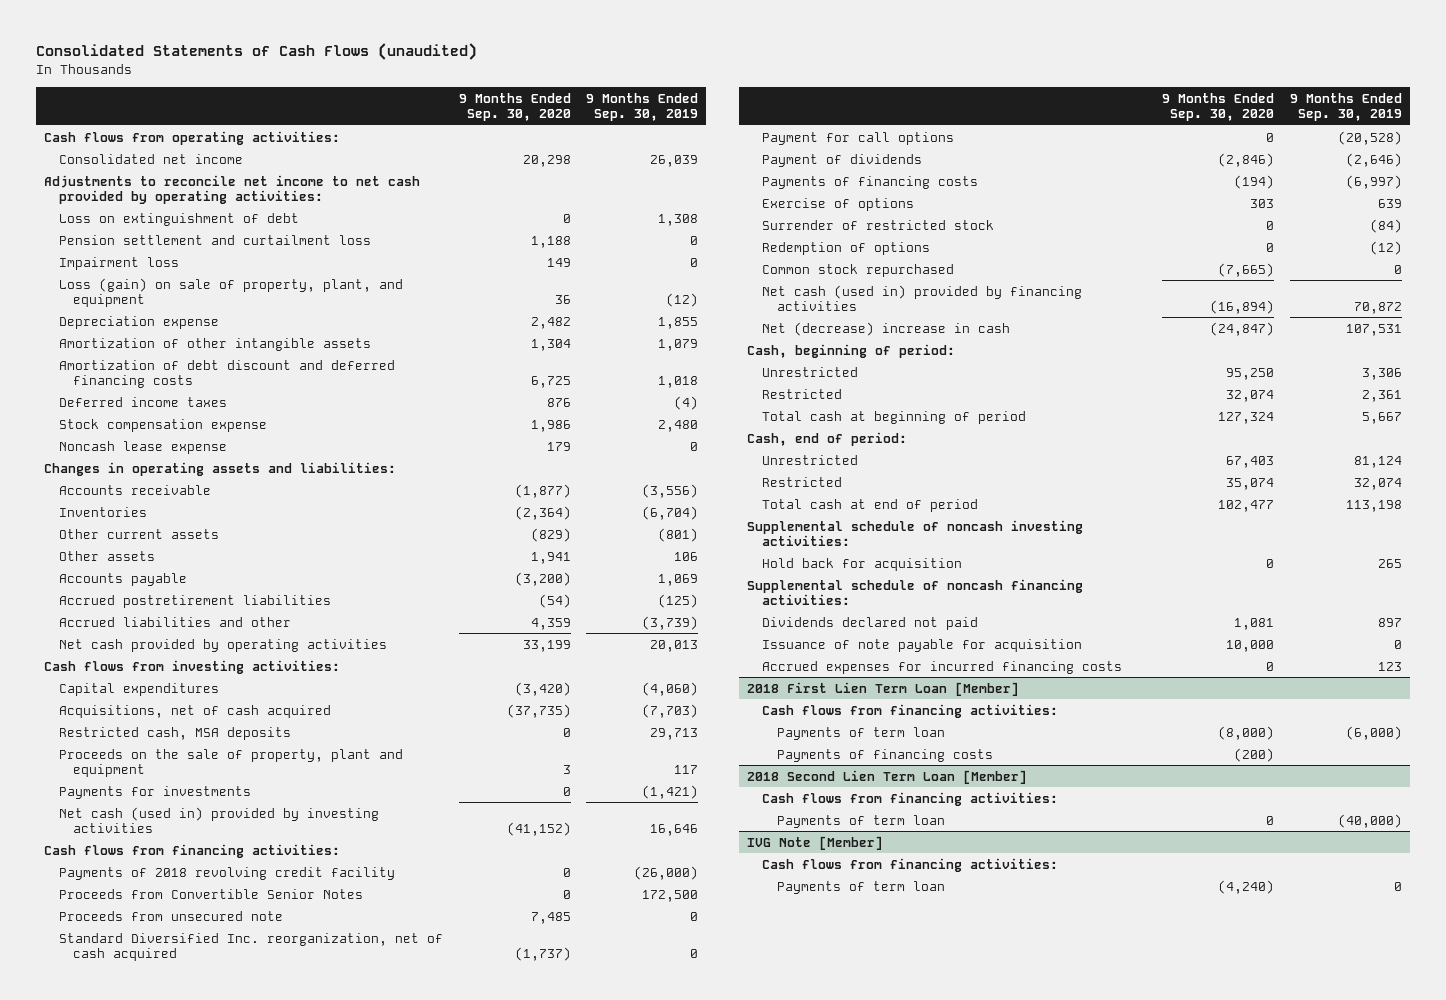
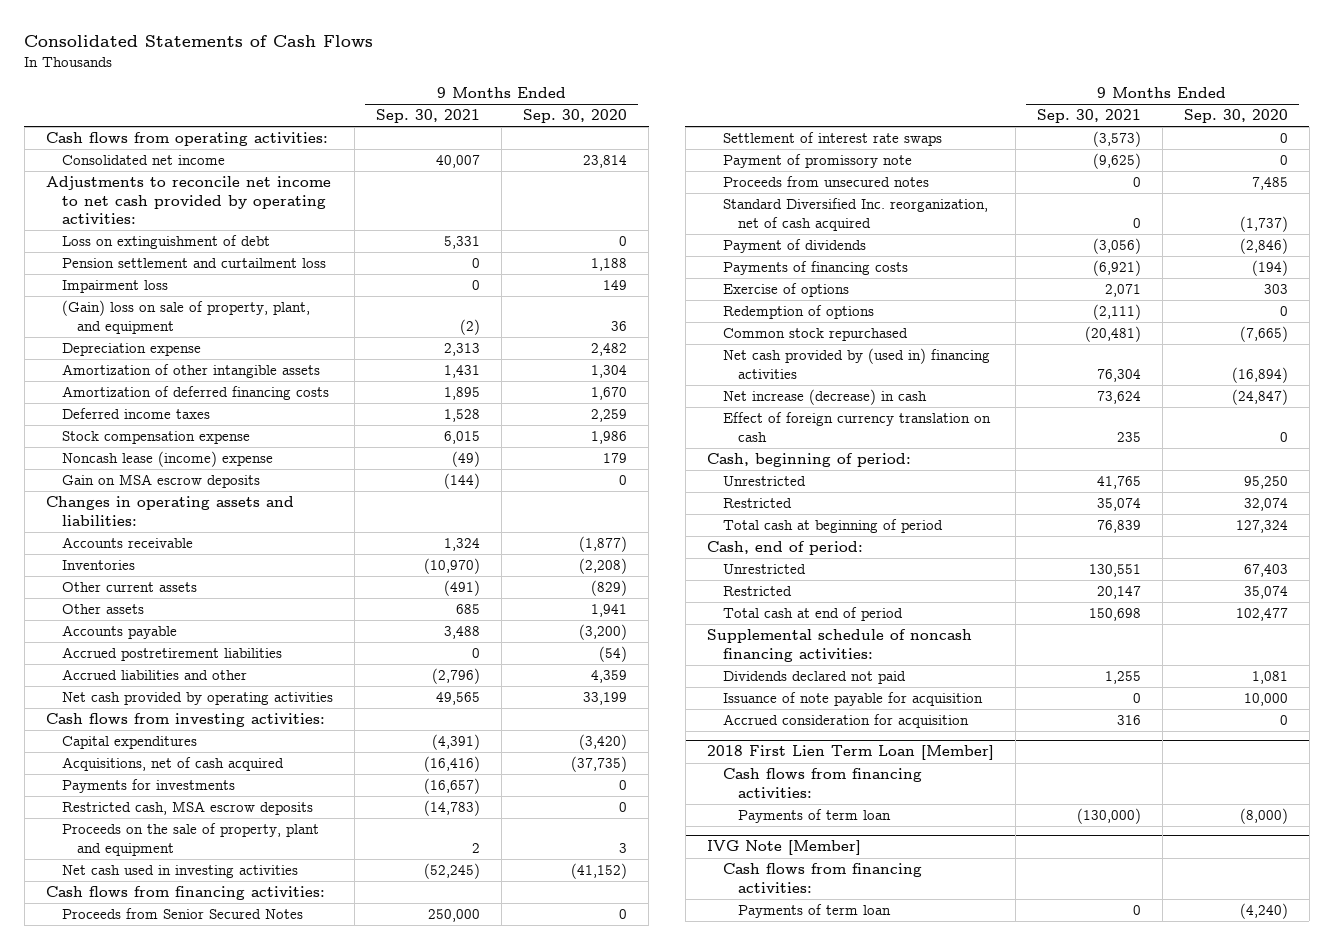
- Consolidated Statements of Cash Flows (unaudited)
+ Consolidated Statements of Cash Flows
- | 9 Months Ended Sep. 30, 2020 | 9 Months Ended Sep. 30, 2019
+ | 9 Months Ended Sep. 30, 2021 | 9 Months Ended Sep. 30, 2020
- Consolidated net income | 20,298 | 26,039
+ Consolidated net income | 40,007 | 23,814
- Loss (gain) on sale of property, plant, and equipment | 36 | (12)
+ (Gain) loss on sale of property, plant, and equipment | (2) | 36
- Amortization of debt discount and deferred financing costs | 6,725 | 1,018
- Deferred income taxes | 876 | (4)
+ Amortization of deferred financing costs | 1,895 | 1,670
+ Deferred income taxes | 1,528 | 2,259
- Noncash lease expense | 179 | 0
+ Noncash lease (income) expense | (49) | 179
+ Gain on MSA escrow deposits | (144) | 0
- Inventories | (2,364) | (6,704)
+ Inventories | (10,970) | (2,208)
- Restricted cash, MSA deposits | 0 | 29,713
- Net cash (used in) provided by investing activities | (41,152) | 16,646
+ Restricted cash, MSA escrow deposits | (14,783) | 0
moved down: Proceeds on the sale of property, plant and equipment | 2 | 3
+ Net cash used in investing activities | (52,245) | (41,152)
- Payments of 2018 revolving credit facility | 0 | (26,000)
- Proceeds from Convertible Senior Notes | 0 | 172,500
- Proceeds from unsecured note | 7,485 | 0
+ Proceeds from Senior Secured Notes | 250,000 | 0
+ Settlement of interest rate swaps | (3,573) | 0
+ Payment of promissory note | (9,625) | 0
+ Proceeds from unsecured notes | 0 | 7,485
- Payment for call options | 0 | (20,528)
- Surrender of restricted stock | 0 | (84)
- Net cash (used in) provided by financing activities | (16,894) | 70,872
- Net (decrease) increase in cash | (24,847) | 107,531
+ Net cash provided by (used in) financing activities | 76,304 | (16,894)
+ Net increase (decrease) in cash | 73,624 | (24,847)
+ Effect of foreign currency translation on cash | 235 | 0
- Supplemental schedule of noncash investing activities:
- Hold back for acquisition | 0 | 265
- Accrued expenses for incurred financing costs | 0 | 123
+ Accrued consideration for acquisition | 316 | 0
@ 2018 First Lien Term Loan [Member]
- Payments of financing costs | (200) |
- 2018 Second Lien Term Loan [Member]
- Cash flows from financing activities:
- Payments of term loan | 0 | (40,000)

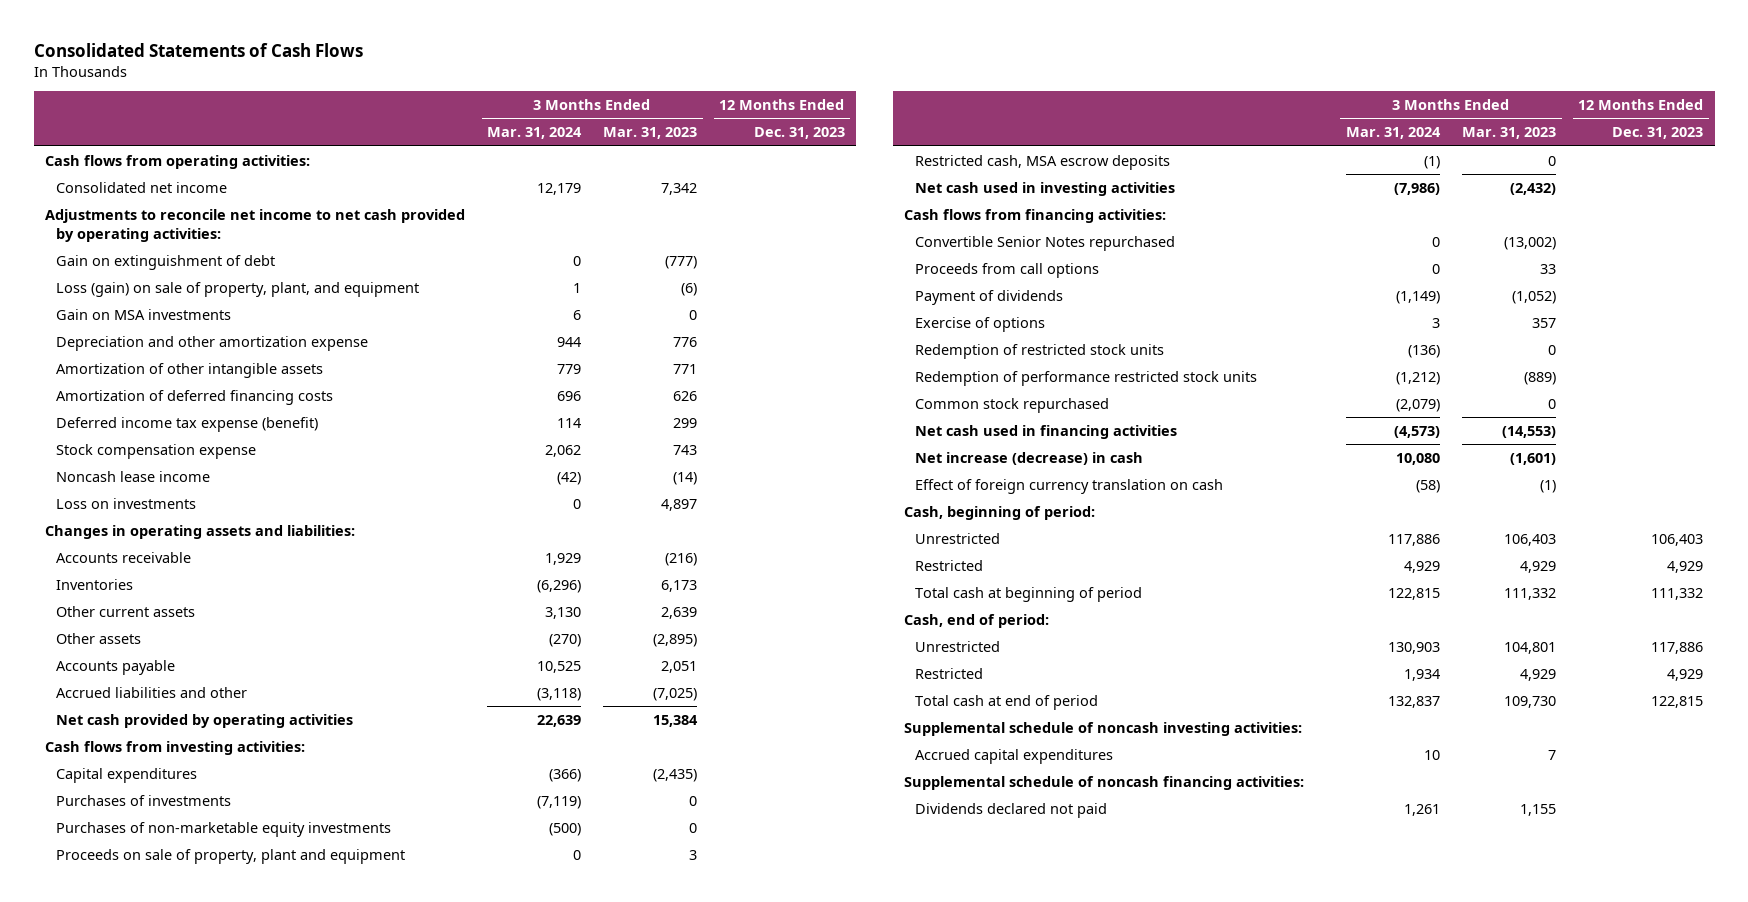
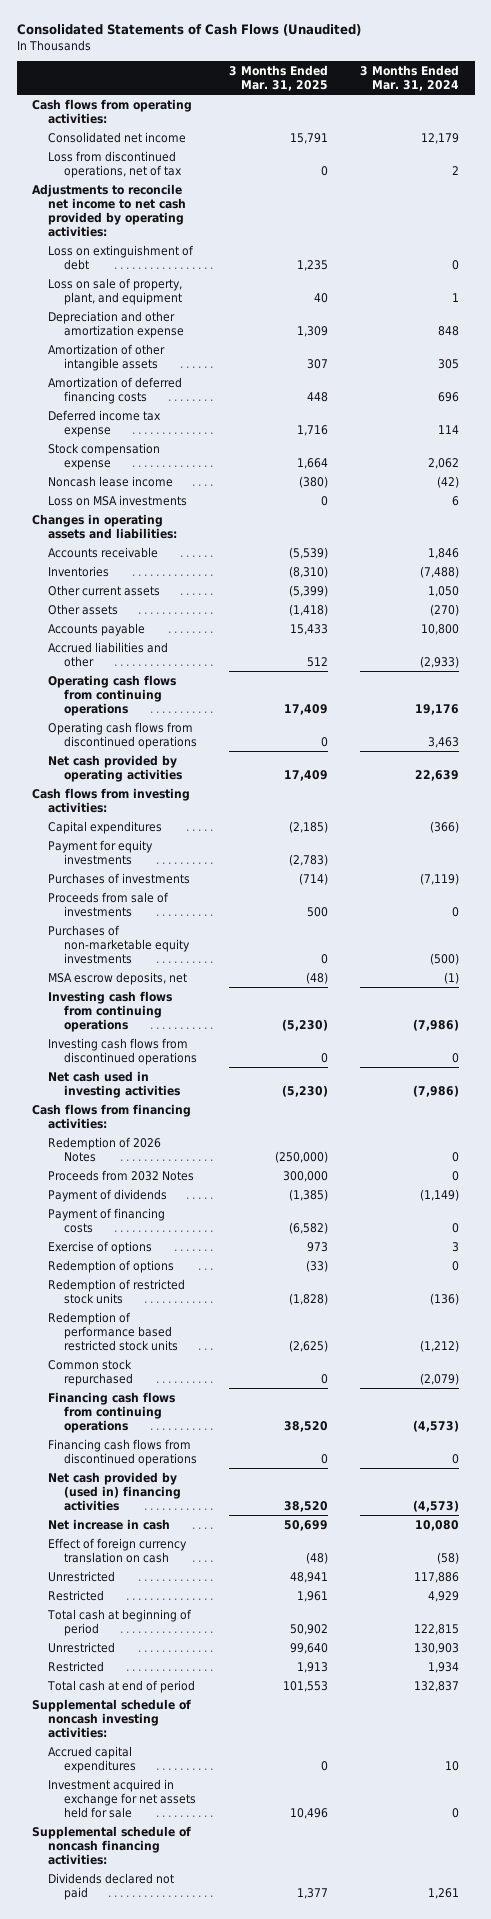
- Consolidated Statements of Cash Flows
+ Consolidated Statements of Cash Flows (Unaudited)
- | 3 Months Ended Mar. 31, 2024 | 3 Months Ended Mar. 31, 2023 | 12 Months Ended Dec. 31, 2023
+ | 3 Months Ended Mar. 31, 2025 | 3 Months Ended Mar. 31, 2024
+ Loss from discontinued operations, net of tax | 0 | 2
- Gain on extinguishment of debt | 0 | (777) |
- Loss (gain) on sale of property, plant, and equipment | 1 | (6) |
- Gain on MSA investments | 6 | 0 |
- Depreciation and other amortization expense | 944 | 776 |
- Amortization of other intangible assets | 779 | 771 |
+ Loss on extinguishment of debt | 1,235 | 0
+ Loss on sale of property, plant, and equipment | 40 | 1
+ Depreciation and other amortization expense | 1,309 | 848
+ Amortization of other intangible assets | 307 | 305
- Deferred income tax expense (benefit) | 114 | 299 |
+ Deferred income tax expense | 1,716 | 114
- Loss on investments | 0 | 4,897 |
+ Loss on MSA investments | 0 | 6
- Accounts receivable | 1,929 | (216) |
- Inventories | (6,296) | 6,173 |
- Other current assets | 3,130 | 2,639 |
+ Accounts receivable | (5,539) | 1,846
+ Inventories | (8,310) | (7,488)
+ Other current assets | (5,399) | 1,050
- Accounts payable | 10,525 | 2,051 |
- Accrued liabilities and other | (3,118) | (7,025) |
+ Accounts payable | 15,433 | 10,800
+ Accrued liabilities and other | 512 | (2,933)
+ Operating cash flows from continuing operations | 17,409 | 19,176
+ Operating cash flows from discontinued operations | 0 | 3,463
+ Payment for equity investments | (2,783) |
+ Proceeds from sale of investments | 500 | 0
- Proceeds on sale of property, plant and equipment | 0 | 3 |
- Restricted cash, MSA escrow deposits | (1) | 0 |
+ MSA escrow deposits, net | (48) | (1)
+ Investing cash flows from continuing operations | (5,230) | (7,986)
+ Investing cash flows from discontinued operations | 0 | 0
- Convertible Senior Notes repurchased | 0 | (13,002) |
- Proceeds from call options | 0 | 33 |
+ Redemption of 2026 Notes | (250,000) | 0
+ Proceeds from 2032 Notes | 300,000 | 0
+ Payment of financing costs | (6,582) | 0
+ Redemption of options | (33) | 0
- Redemption of performance restricted stock units | (1,212) | (889) |
+ Redemption of performance based restricted stock units | (2,625) | (1,212)
- Net cash used in financing activities | (4,573) | (14,553) |
- Net increase (decrease) in cash | 10,080 | (1,601) |
+ Financing cash flows from continuing operations | 38,520 | (4,573)
+ Financing cash flows from discontinued operations | 0 | 0
+ Net cash provided by (used in) financing activities | 38,520 | (4,573)
+ Net increase in cash | 50,699 | 10,080
- Cash, beginning of period:
- Cash, end of period:
+ Investment acquired in exchange for net assets held for sale | 10,496 | 0

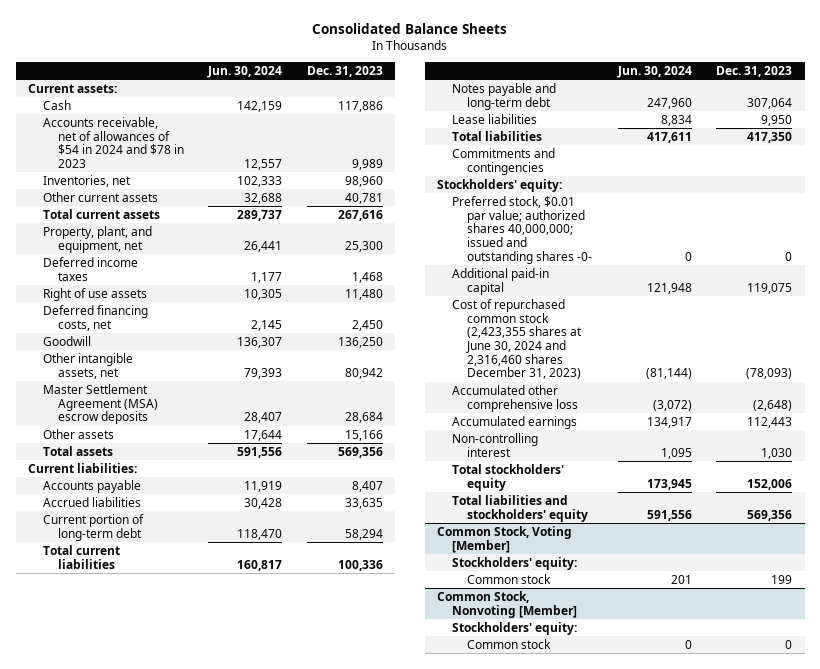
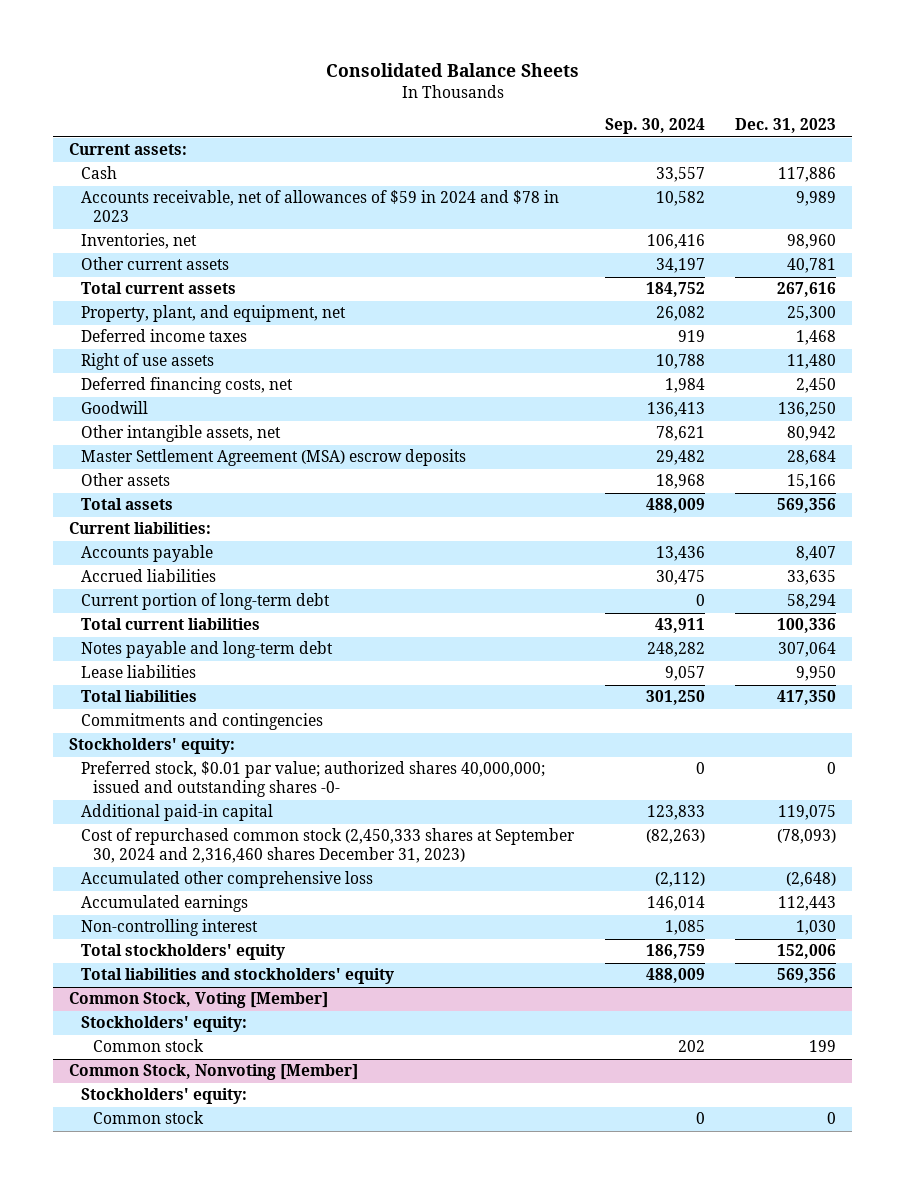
- | Jun. 30, 2024 | Dec. 31, 2023
+ | Sep. 30, 2024 | Dec. 31, 2023
- Accounts receivable, net of allowances of $54 in 2024 and $78 in 2023 | 12,557 | 9,989
+ Accounts receivable, net of allowances of $59 in 2024 and $78 in 2023 | 10,582 | 9,989
- Cost of repurchased common stock (2,423,355 shares at June 30, 2024 and 2,316,460 shares December 31, 2023) | (81,144) | (78,093)
+ Cost of repurchased common stock (2,450,333 shares at September 30, 2024 and 2,316,460 shares December 31, 2023) | (82,263) | (78,093)

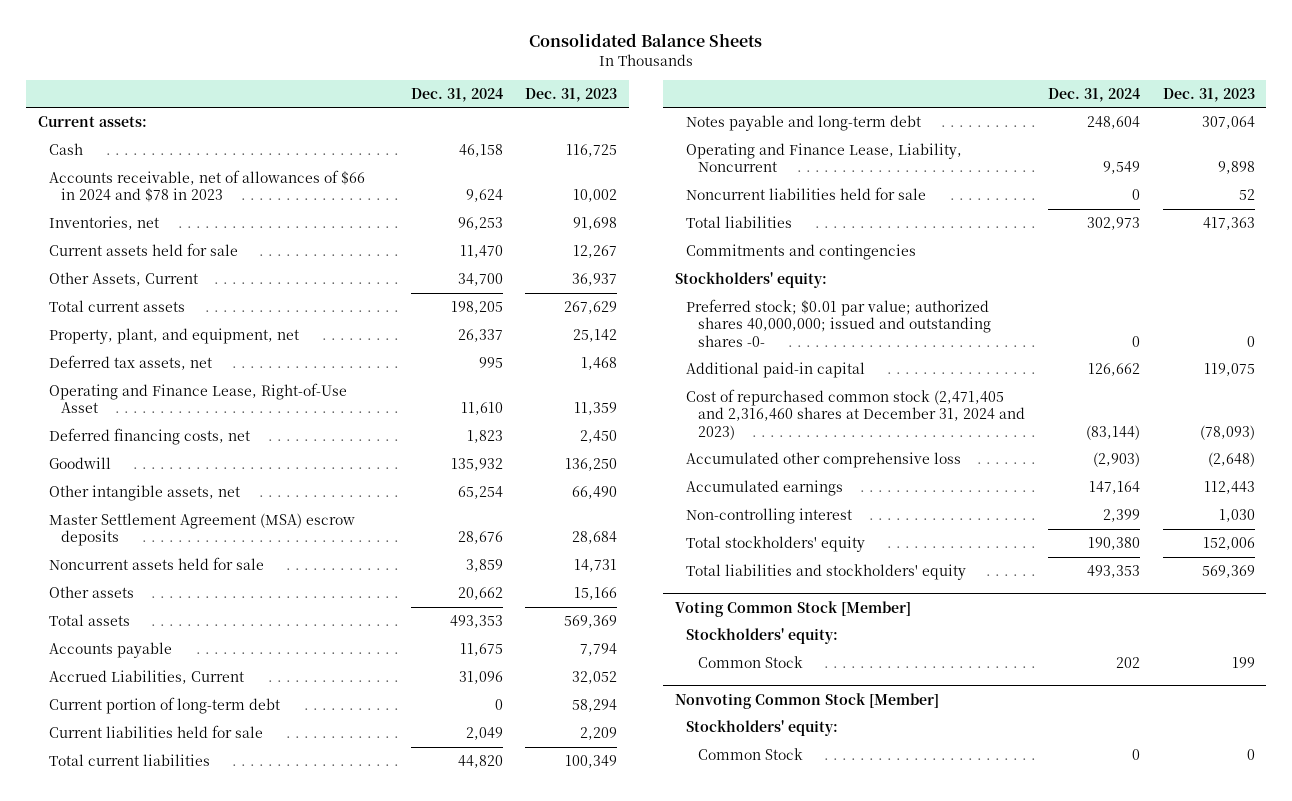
- | Sep. 30, 2024 | Dec. 31, 2023
+ | Dec. 31, 2024 | Dec. 31, 2023
- Cash | 33,557 | 117,886
- Accounts receivable, net of allowances of $59 in 2024 and $78 in 2023 | 10,582 | 9,989
- Inventories, net | 106,416 | 98,960
- Other current assets | 34,197 | 40,781
- Total current assets | 184,752 | 267,616
- Property, plant, and equipment, net | 26,082 | 25,300
- Deferred income taxes | 919 | 1,468
- Right of use assets | 10,788 | 11,480
+ Cash | 46,158 | 116,725
+ Accounts receivable, net of allowances of $66 in 2024 and $78 in 2023 | 9,624 | 10,002
+ Inventories, net | 96,253 | 91,698
+ Current assets held for sale | 11,470 | 12,267
+ Other Assets, Current | 34,700 | 36,937
+ Total current assets | 198,205 | 267,629
+ Property, plant, and equipment, net | 26,337 | 25,142
+ Deferred tax assets, net | 995 | 1,468
+ Operating and Finance Lease, Right-of-Use Asset | 11,610 | 11,359
- Other intangible assets, net | 78,621 | 80,942
+ Other intangible assets, net | 65,254 | 66,490
+ Noncurrent assets held for sale | 3,859 | 14,731
- Total assets | 488,009 | 569,356
- Current liabilities:
- Accounts payable | 13,436 | 8,407
- Accrued liabilities | 30,475 | 33,635
+ Total assets | 493,353 | 569,369
+ Accounts payable | 11,675 | 7,794
+ Accrued Liabilities, Current | 31,096 | 32,052
- Total current liabilities | 43,911 | 100,336
+ Current liabilities held for sale | 2,049 | 2,209
+ Total current liabilities | 44,820 | 100,349
- Lease liabilities | 9,057 | 9,950
- Total liabilities | 301,250 | 417,350
+ Operating and Finance Lease, Liability, Noncurrent | 9,549 | 9,898
+ Noncurrent liabilities held for sale | 0 | 52
+ Total liabilities | 302,973 | 417,363
- Preferred stock, $0.01 par value; authorized shares 40,000,000; issued and outstanding shares -0- | 0 | 0
+ Preferred stock; $0.01 par value; authorized shares 40,000,000; issued and outstanding shares -0- | 0 | 0
- Cost of repurchased common stock (2,450,333 shares at September 30, 2024 and 2,316,460 shares December 31, 2023) | (82,263) | (78,093)
+ Cost of repurchased common stock (2,471,405 and 2,316,460 shares at December 31, 2024 and 2023) | (83,144) | (78,093)
- Total liabilities and stockholders' equity | 488,009 | 569,356
- Common Stock, Voting [Member]
+ Total liabilities and stockholders' equity | 493,353 | 569,369
+ Voting Common Stock [Member]
- Common stock | 202 | 199
- Common Stock, Nonvoting [Member]
+ Common Stock | 202 | 199
+ Nonvoting Common Stock [Member]
- Common stock | 0 | 0
+ Common Stock | 0 | 0

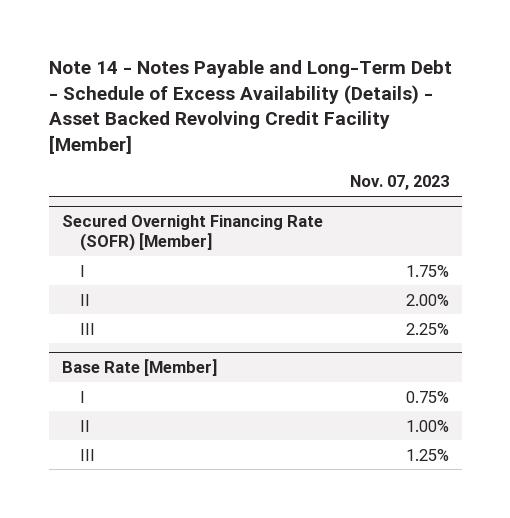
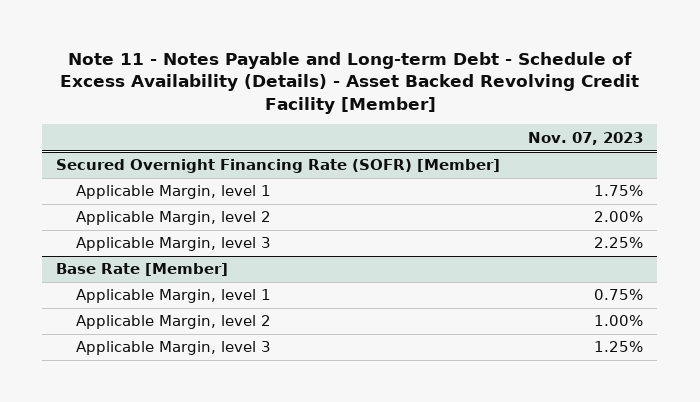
- Note 14 - Notes Payable and Long-Term Debt - Schedule of Excess Availability (Details) - Asset Backed Revolving Credit Facility [Member]
+ Note 11 - Notes Payable and Long-term Debt - Schedule of Excess Availability (Details) - Asset Backed Revolving Credit Facility [Member]
@ Secured Overnight Financing Rate (SOFR) [Member]
- I | 1.75%
- II | 2.00%
- III | 2.25%
+ Applicable Margin, level 1 | 1.75%
+ Applicable Margin, level 2 | 2.00%
+ Applicable Margin, level 3 | 2.25%
@ Base Rate [Member]
- I | 0.75%
- II | 1.00%
- III | 1.25%
+ Applicable Margin, level 1 | 0.75%
+ Applicable Margin, level 2 | 1.00%
+ Applicable Margin, level 3 | 1.25%

